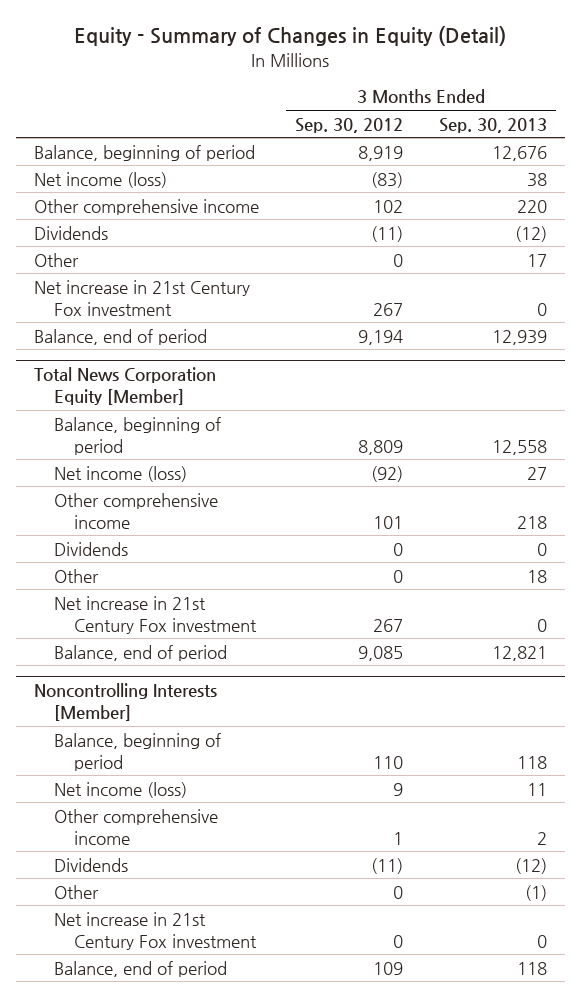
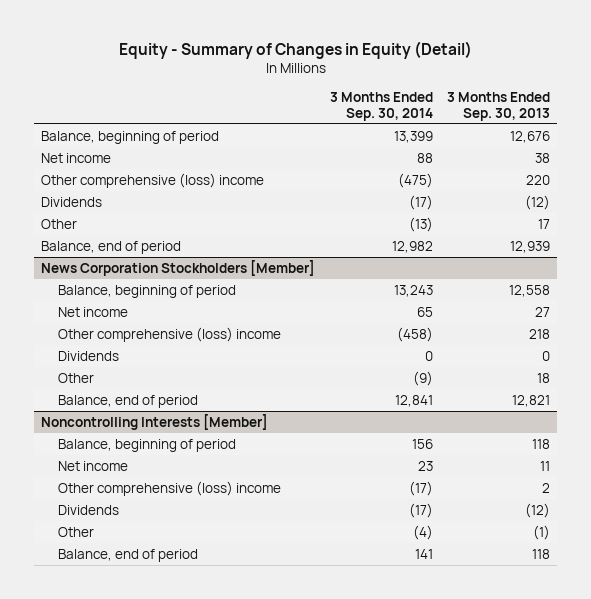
- | 3 Months Ended Sep. 30, 2012 | 3 Months Ended Sep. 30, 2013
+ | 3 Months Ended Sep. 30, 2014 | 3 Months Ended Sep. 30, 2013
- Net income (loss) | (83) | 38
- Other comprehensive income | 102 | 220
+ Net income | 88 | 38
+ Other comprehensive (loss) income | (475) | 220
- Net increase in 21st Century Fox investment | 267 | 0
- Total News Corporation Equity [Member]
+ News Corporation Stockholders [Member]
- Net income (loss) | (92) | 27
- Other comprehensive income | 101 | 218
+ Net income | 65 | 27
+ Other comprehensive (loss) income | (458) | 218
- Net increase in 21st Century Fox investment | 267 | 0
@ Noncontrolling Interests [Member]
- Net income (loss) | 9 | 11
- Other comprehensive income | 1 | 2
+ Net income | 23 | 11
+ Other comprehensive (loss) income | (17) | 2
- Net increase in 21st Century Fox investment | 0 | 0

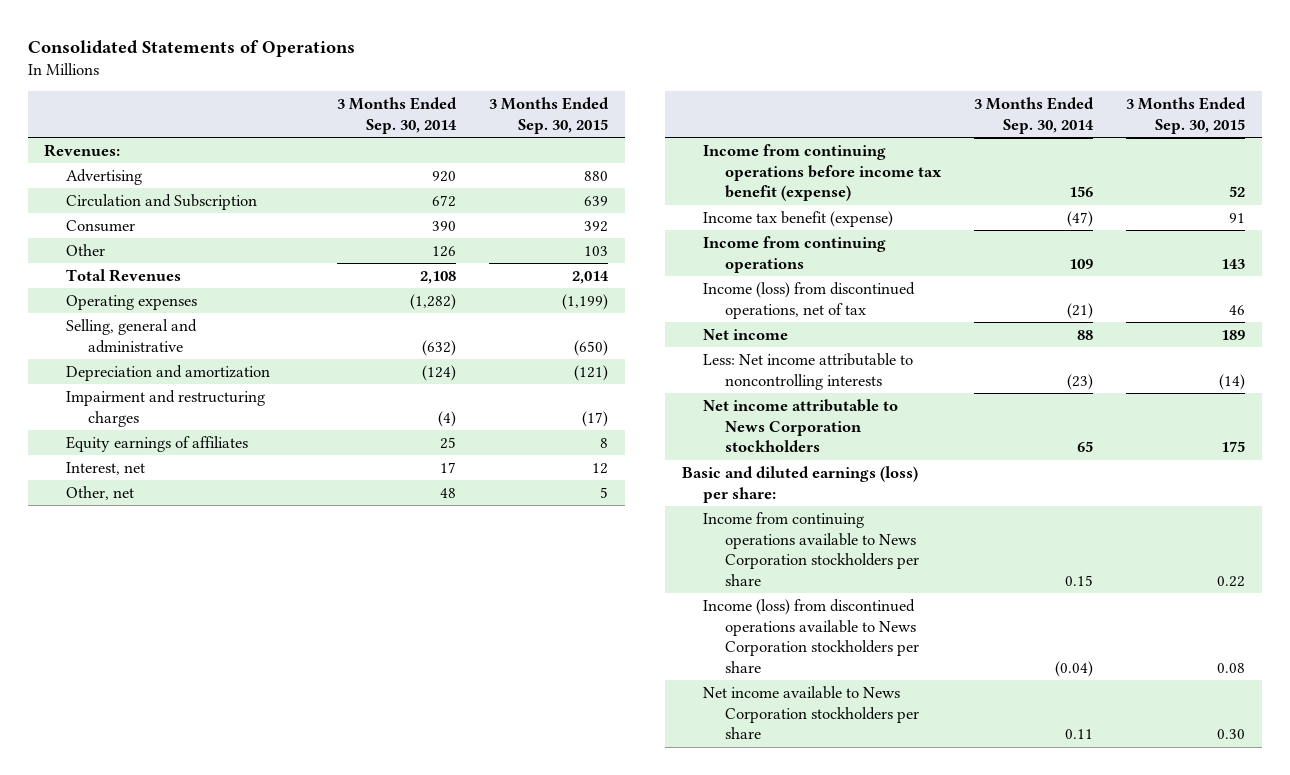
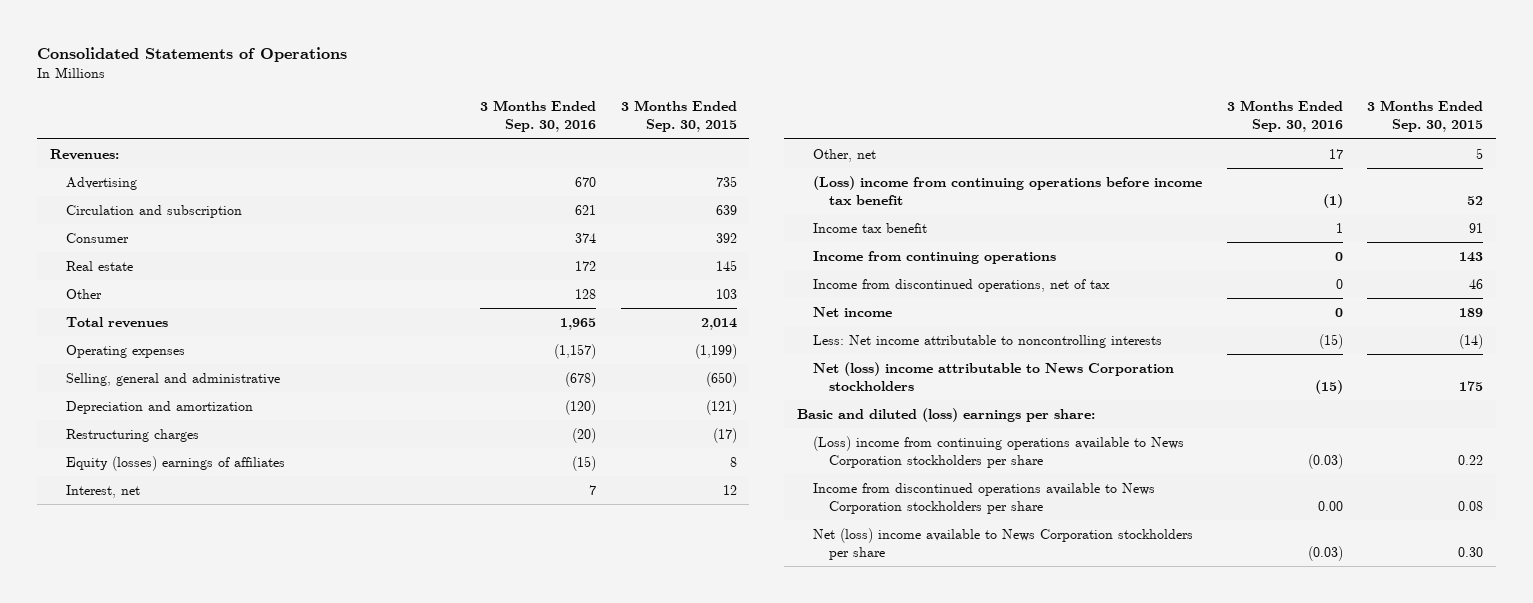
- | 3 Months Ended Sep. 30, 2014 | 3 Months Ended Sep. 30, 2015
+ | 3 Months Ended Sep. 30, 2016 | 3 Months Ended Sep. 30, 2015
- Advertising | 920 | 880
- Circulation and Subscription | 672 | 639
+ Advertising | 670 | 735
+ Circulation and subscription | 621 | 639
+ Real estate | 172 | 145
- Total Revenues | 2,108 | 2,014
+ Total revenues | 1,965 | 2,014
- Impairment and restructuring charges | (4) | (17)
- Equity earnings of affiliates | 25 | 8
+ Restructuring charges | (20) | (17)
+ Equity (losses) earnings of affiliates | (15) | 8
- Income from continuing operations before income tax benefit (expense) | 156 | 52
- Income tax benefit (expense) | (47) | 91
+ (Loss) income from continuing operations before income tax benefit | (1) | 52
+ Income tax benefit | 1 | 91
- Income (loss) from discontinued operations, net of tax | (21) | 46
+ Income from discontinued operations, net of tax | 0 | 46
- Net income attributable to News Corporation stockholders | 65 | 175
- Basic and diluted earnings (loss) per share:
- Income from continuing operations available to News Corporation stockholders per share | 0.15 | 0.22
- Income (loss) from discontinued operations available to News Corporation stockholders per share | (0.04) | 0.08
- Net income available to News Corporation stockholders per share | 0.11 | 0.30
+ Net (loss) income attributable to News Corporation stockholders | (15) | 175
+ Basic and diluted (loss) earnings per share:
+ (Loss) income from continuing operations available to News Corporation stockholders per share | (0.03) | 0.22
+ Income from discontinued operations available to News Corporation stockholders per share | 0.00 | 0.08
+ Net (loss) income available to News Corporation stockholders per share | (0.03) | 0.30

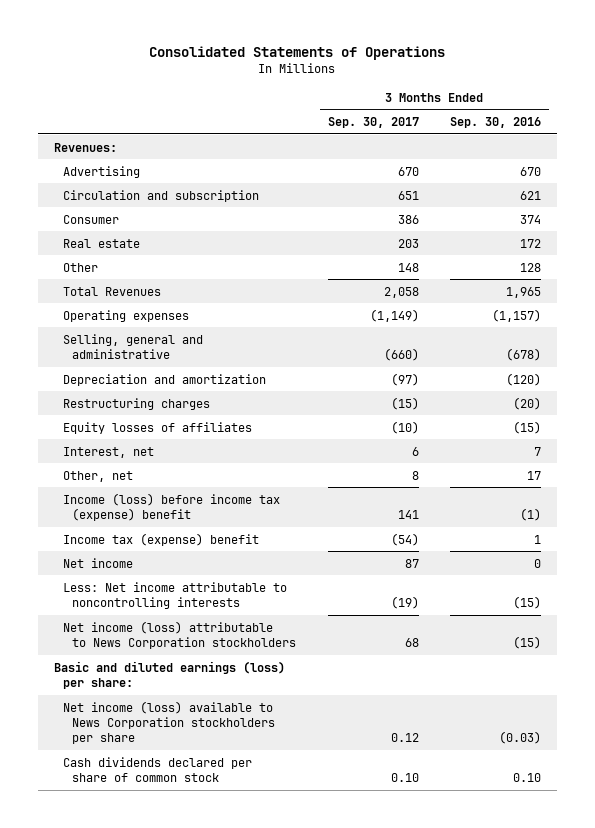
- | 3 Months Ended Sep. 30, 2016 | 3 Months Ended Sep. 30, 2015
+ | 3 Months Ended Sep. 30, 2017 | 3 Months Ended Sep. 30, 2016
- Total revenues | 1,965 | 2,014
+ Total Revenues | 2,058 | 1,965
- Equity (losses) earnings of affiliates | (15) | 8
+ Equity losses of affiliates | (10) | (15)
- (Loss) income from continuing operations before income tax benefit | (1) | 52
- Income tax benefit | 1 | 91
- Income from continuing operations | 0 | 143
- Income from discontinued operations, net of tax | 0 | 46
+ Income (loss) before income tax (expense) benefit | 141 | (1)
+ Income tax (expense) benefit | (54) | 1
- Net (loss) income attributable to News Corporation stockholders | (15) | 175
- Basic and diluted (loss) earnings per share:
- (Loss) income from continuing operations available to News Corporation stockholders per share | (0.03) | 0.22
- Income from discontinued operations available to News Corporation stockholders per share | 0.00 | 0.08
- Net (loss) income available to News Corporation stockholders per share | (0.03) | 0.30
+ Net income (loss) attributable to News Corporation stockholders | 68 | (15)
+ Basic and diluted earnings (loss) per share:
+ Net income (loss) available to News Corporation stockholders per share | 0.12 | (0.03)
+ Cash dividends declared per share of common stock | 0.10 | 0.10

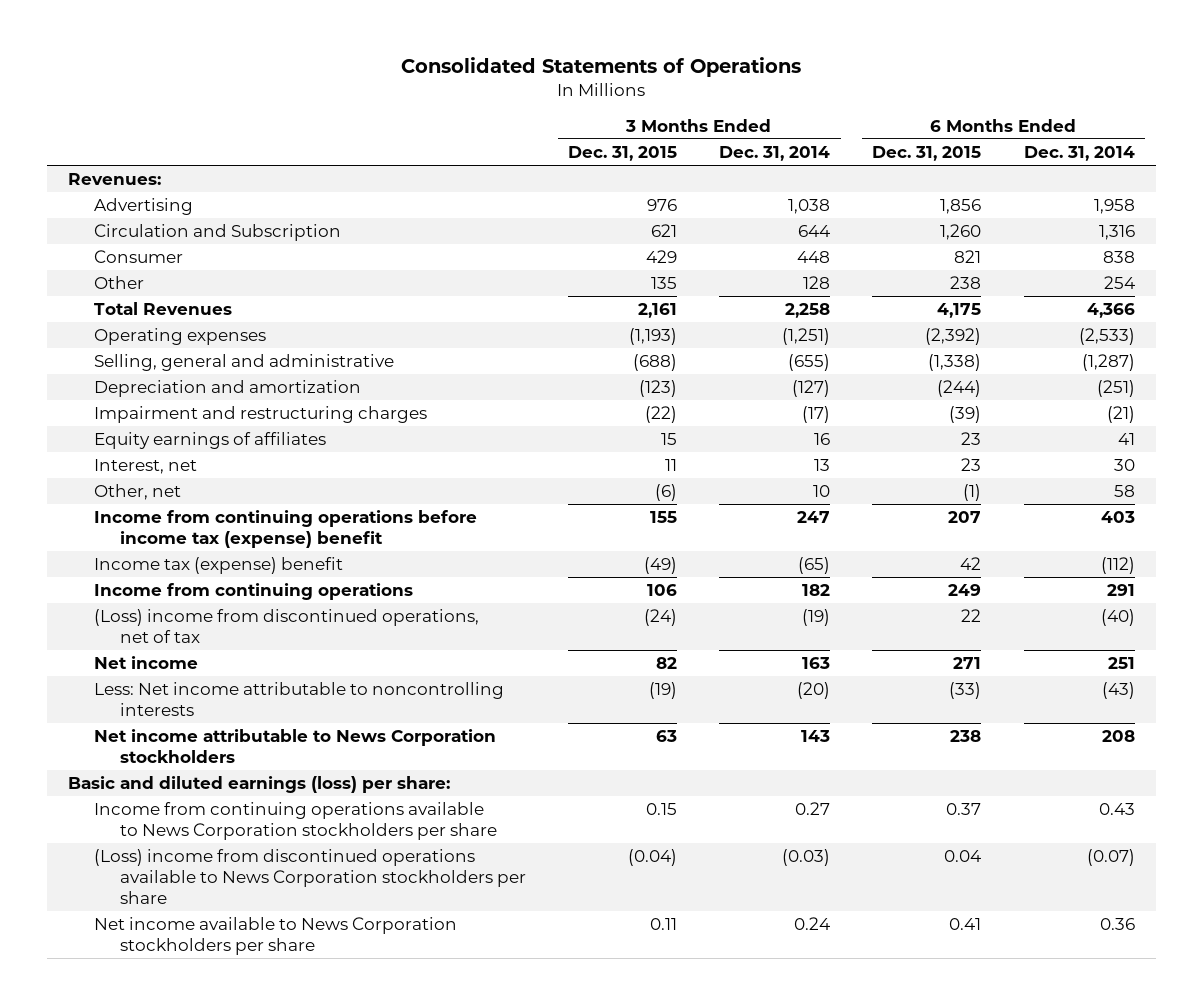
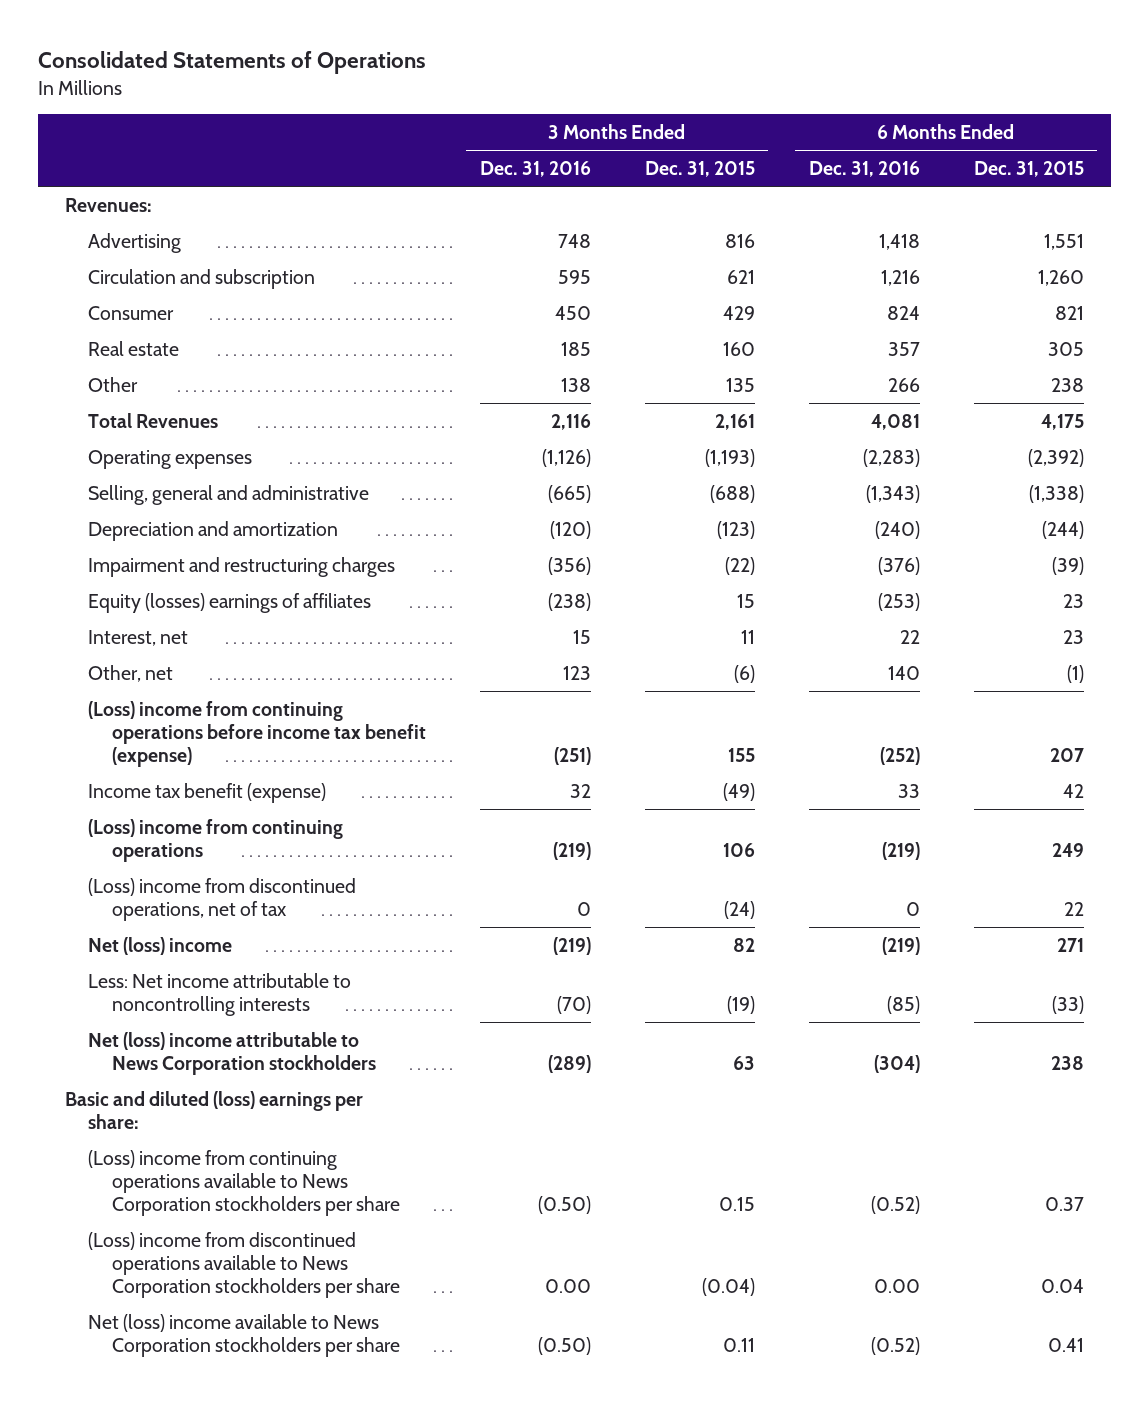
- | 3 Months Ended Dec. 31, 2015 | 3 Months Ended Dec. 31, 2014 | 6 Months Ended Dec. 31, 2015 | 6 Months Ended Dec. 31, 2014
+ | 3 Months Ended Dec. 31, 2016 | 3 Months Ended Dec. 31, 2015 | 6 Months Ended Dec. 31, 2016 | 6 Months Ended Dec. 31, 2015
- Advertising | 976 | 1,038 | 1,856 | 1,958
- Circulation and Subscription | 621 | 644 | 1,260 | 1,316
+ Advertising | 748 | 816 | 1,418 | 1,551
+ Circulation and subscription | 595 | 621 | 1,216 | 1,260
+ Real estate | 185 | 160 | 357 | 305
- Equity earnings of affiliates | 15 | 16 | 23 | 41
+ Equity (losses) earnings of affiliates | (238) | 15 | (253) | 23
- Income from continuing operations before income tax (expense) benefit | 155 | 247 | 207 | 403
- Income tax (expense) benefit | (49) | (65) | 42 | (112)
- Income from continuing operations | 106 | 182 | 249 | 291
+ (Loss) income from continuing operations before income tax benefit (expense) | (251) | 155 | (252) | 207
+ Income tax benefit (expense) | 32 | (49) | 33 | 42
+ (Loss) income from continuing operations | (219) | 106 | (219) | 249
- Net income | 82 | 163 | 271 | 251
+ Net (loss) income | (219) | 82 | (219) | 271
- Net income attributable to News Corporation stockholders | 63 | 143 | 238 | 208
- Basic and diluted earnings (loss) per share:
- Income from continuing operations available to News Corporation stockholders per share | 0.15 | 0.27 | 0.37 | 0.43
+ Net (loss) income attributable to News Corporation stockholders | (289) | 63 | (304) | 238
+ Basic and diluted (loss) earnings per share:
+ (Loss) income from continuing operations available to News Corporation stockholders per share | (0.50) | 0.15 | (0.52) | 0.37
- Net income available to News Corporation stockholders per share | 0.11 | 0.24 | 0.41 | 0.36
+ Net (loss) income available to News Corporation stockholders per share | (0.50) | 0.11 | (0.52) | 0.41

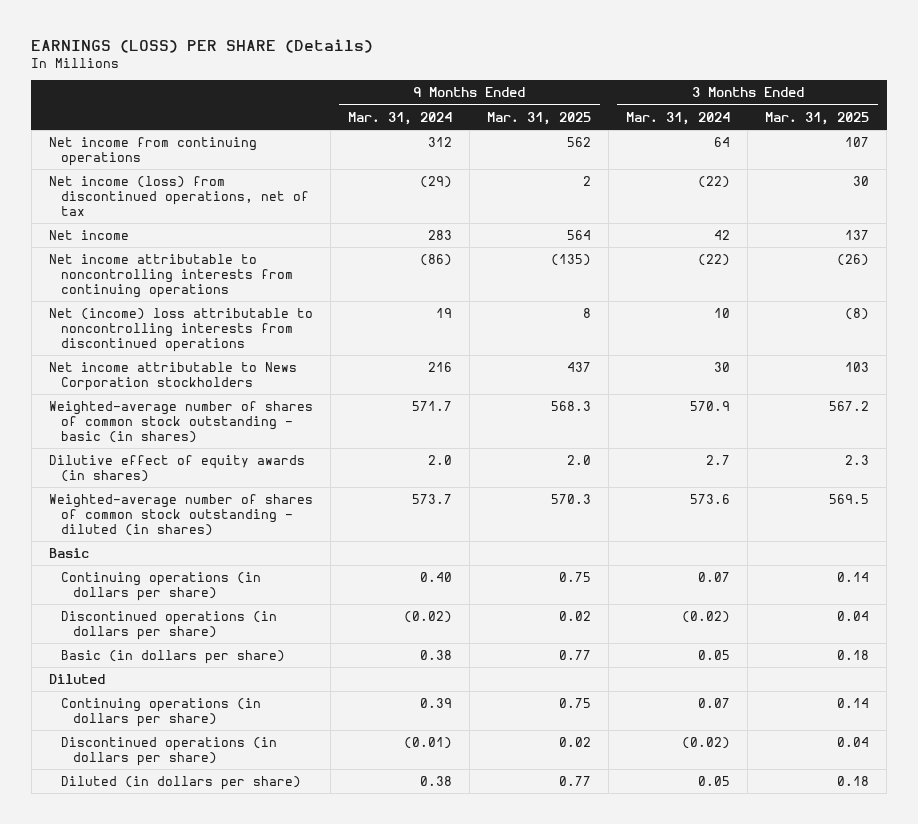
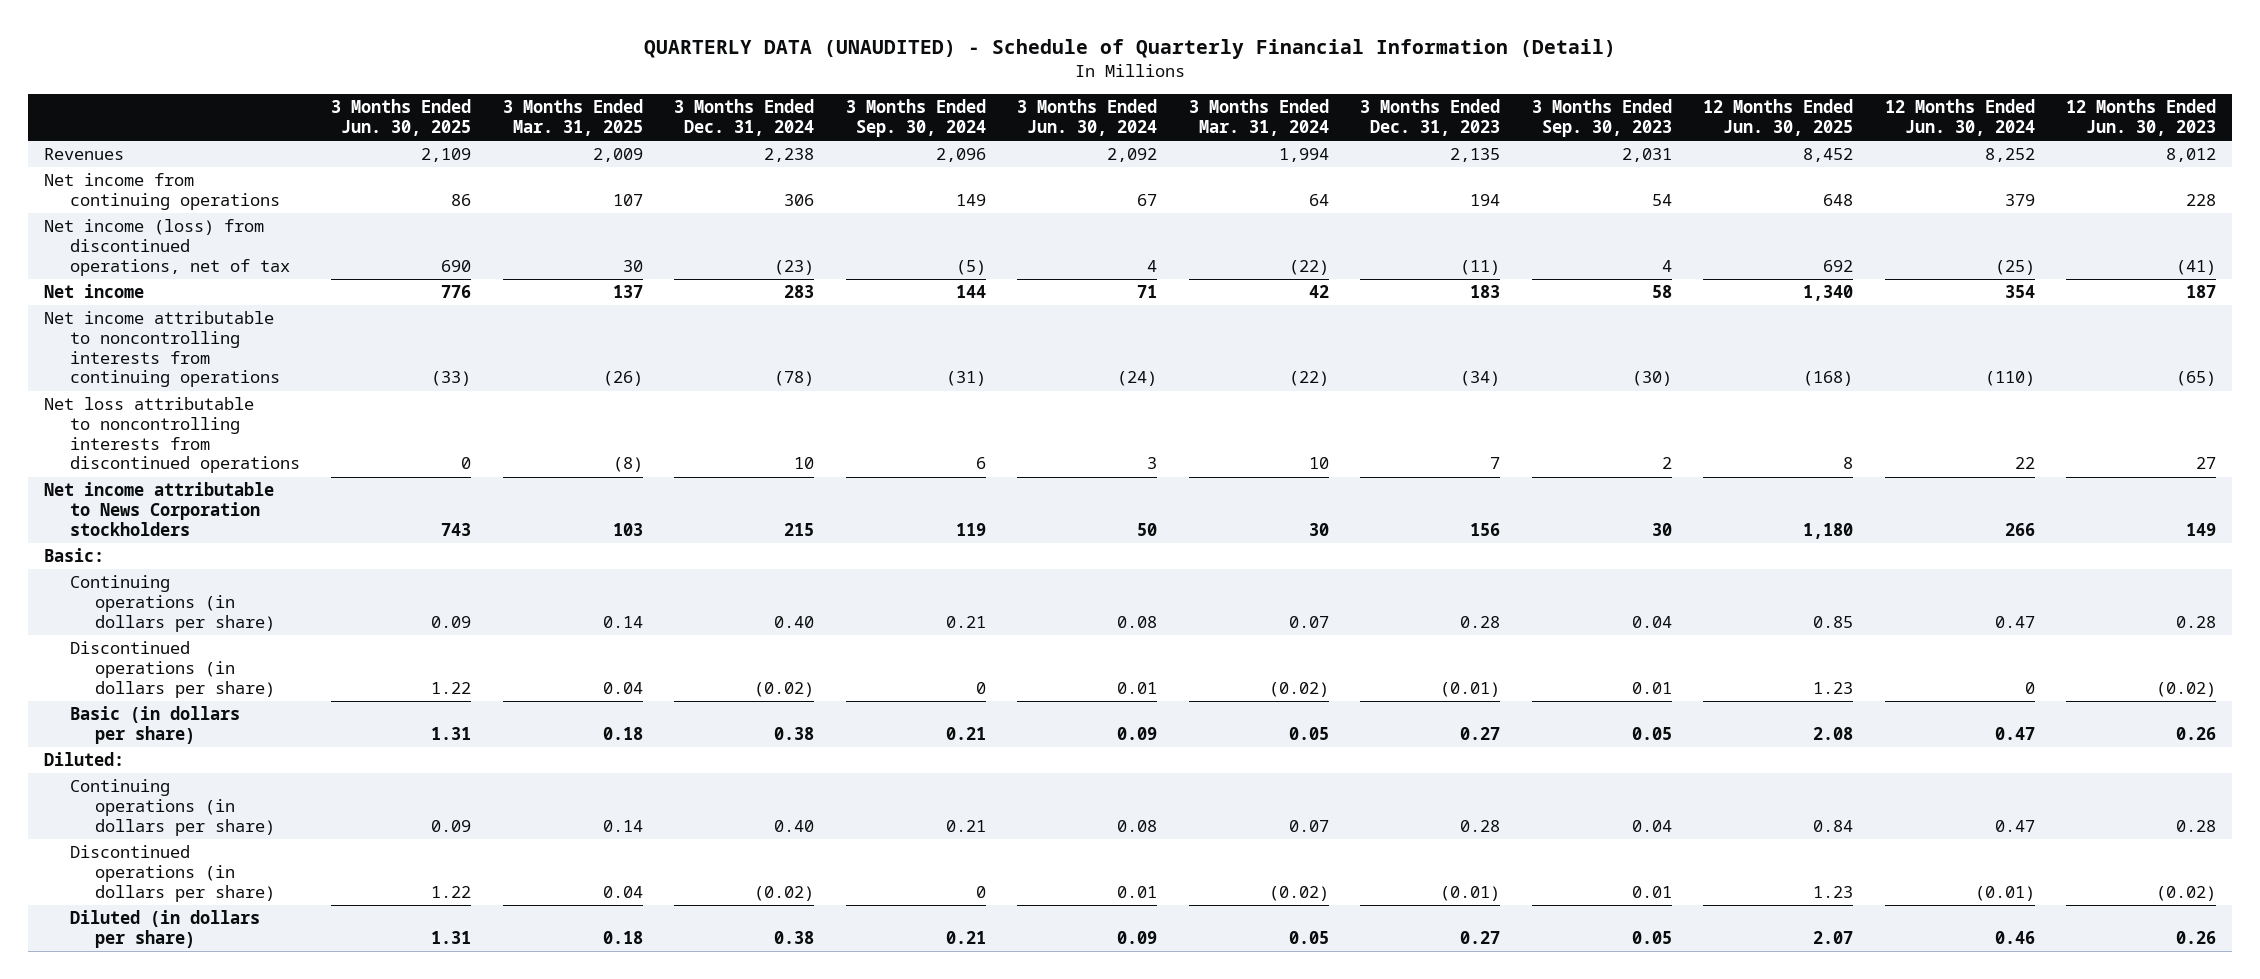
- EARNINGS (LOSS) PER SHARE (Details)
+ QUARTERLY DATA (UNAUDITED) - Schedule of Quarterly Financial Information (Detail)
- | 9 Months Ended Mar. 31, 2024 | 9 Months Ended Mar. 31, 2025 | 3 Months Ended Mar. 31, 2024 | 3 Months Ended Mar. 31, 2025
+ | 3 Months Ended Jun. 30, 2025 | 3 Months Ended Mar. 31, 2025 | 3 Months Ended Dec. 31, 2024 | 3 Months Ended Sep. 30, 2024 | 3 Months Ended Jun. 30, 2024 | 3 Months Ended Mar. 31, 2024 | 3 Months Ended Dec. 31, 2023 | 3 Months Ended Sep. 30, 2023 | 12 Months Ended Jun. 30, 2025 | 12 Months Ended Jun. 30, 2024 | 12 Months Ended Jun. 30, 2023
+ Revenues | 2,109 | 2,009 | 2,238 | 2,096 | 2,092 | 1,994 | 2,135 | 2,031 | 8,452 | 8,252 | 8,012
- Net (income) loss attributable to noncontrolling interests from discontinued operations | 19 | 8 | 10 | (8)
+ Net loss attributable to noncontrolling interests from discontinued operations | 0 | (8) | 10 | 6 | 3 | 10 | 7 | 2 | 8 | 22 | 27
- Weighted-average number of shares of common stock outstanding - basic (in shares) | 571.7 | 568.3 | 570.9 | 567.2
- Dilutive effect of equity awards (in shares) | 2.0 | 2.0 | 2.7 | 2.3
- Weighted-average number of shares of common stock outstanding - diluted (in shares) | 573.7 | 570.3 | 573.6 | 569.5
- Basic
+ Basic:
- Diluted
+ Diluted:

